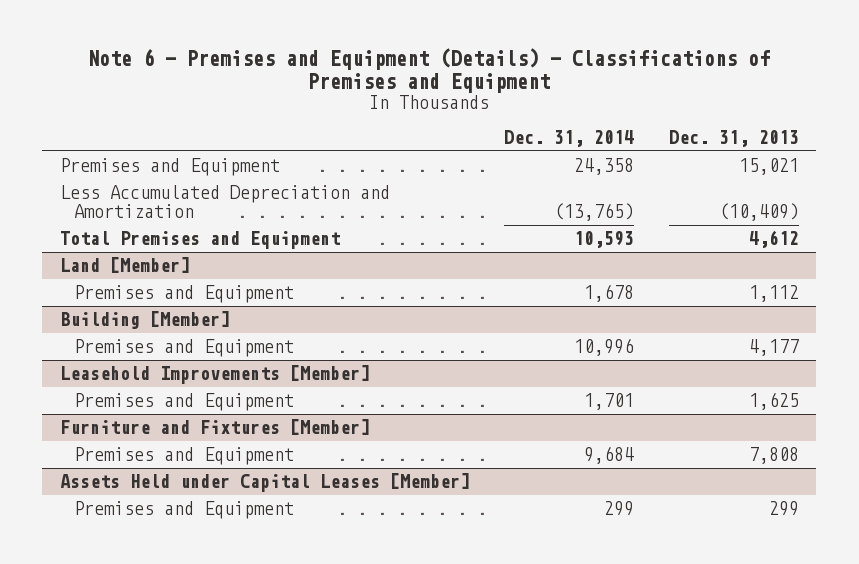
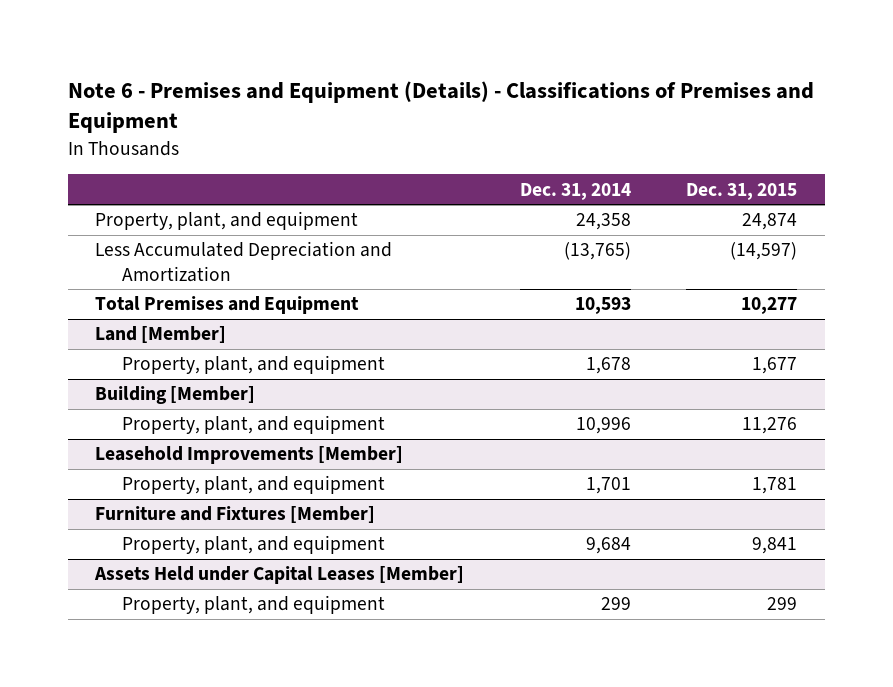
- | Dec. 31, 2014 | Dec. 31, 2013
+ | Dec. 31, 2014 | Dec. 31, 2015
- Premises and Equipment | 24,358 | 15,021
+ Property, plant, and equipment | 24,358 | 24,874
@ Land [Member]
- Premises and Equipment | 1,678 | 1,112
+ Property, plant, and equipment | 1,678 | 1,677
@ Building [Member]
- Premises and Equipment | 10,996 | 4,177
+ Property, plant, and equipment | 10,996 | 11,276
@ Leasehold Improvements [Member]
- Premises and Equipment | 1,701 | 1,625
+ Property, plant, and equipment | 1,701 | 1,781
@ Furniture and Fixtures [Member]
- Premises and Equipment | 9,684 | 7,808
+ Property, plant, and equipment | 9,684 | 9,841
@ Assets Held under Capital Leases [Member]
- Premises and Equipment | 299 | 299
+ Property, plant, and equipment | 299 | 299

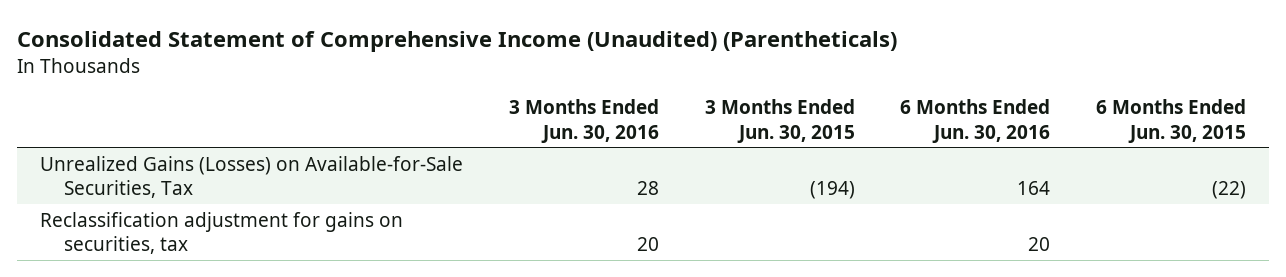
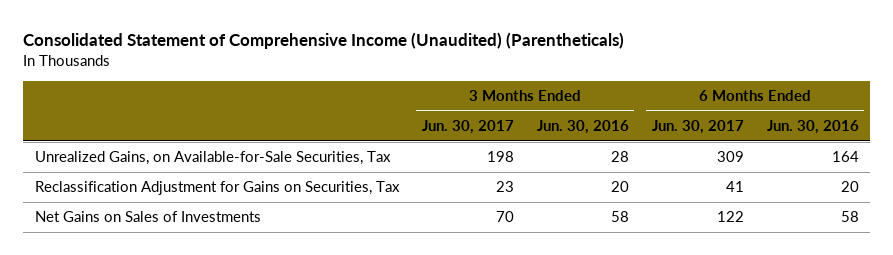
- | 3 Months Ended Jun. 30, 2016 | 3 Months Ended Jun. 30, 2015 | 6 Months Ended Jun. 30, 2016 | 6 Months Ended Jun. 30, 2015
+ | 3 Months Ended Jun. 30, 2017 | 3 Months Ended Jun. 30, 2016 | 6 Months Ended Jun. 30, 2017 | 6 Months Ended Jun. 30, 2016
- Unrealized Gains (Losses) on Available-for-Sale Securities, Tax | 28 | (194) | 164 | (22)
- Reclassification adjustment for gains on securities, tax | 20 | | 20 |
+ Unrealized Gains, on Available-for-Sale Securities, Tax | 198 | 28 | 309 | 164
+ Reclassification Adjustment for Gains on Securities, Tax | 23 | 20 | 41 | 20
+ Net Gains on Sales of Investments | 70 | 58 | 122 | 58

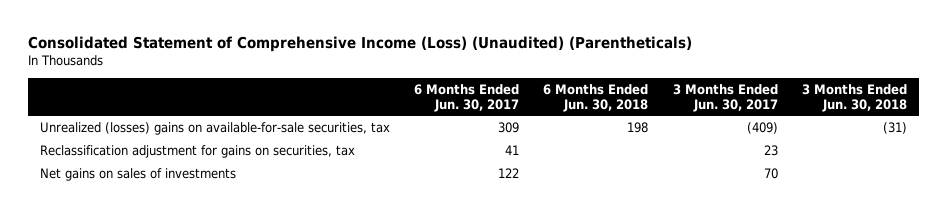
- Consolidated Statement of Comprehensive Income (Unaudited) (Parentheticals)
+ Consolidated Statement of Comprehensive Income (Loss) (Unaudited) (Parentheticals)
- | 3 Months Ended Jun. 30, 2017 | 3 Months Ended Jun. 30, 2016 | 6 Months Ended Jun. 30, 2017 | 6 Months Ended Jun. 30, 2016
+ | 6 Months Ended Jun. 30, 2017 | 6 Months Ended Jun. 30, 2018 | 3 Months Ended Jun. 30, 2017 | 3 Months Ended Jun. 30, 2018
- Unrealized Gains, on Available-for-Sale Securities, Tax | 198 | 28 | 309 | 164
- Reclassification Adjustment for Gains on Securities, Tax | 23 | 20 | 41 | 20
- Net Gains on Sales of Investments | 70 | 58 | 122 | 58
+ Unrealized (losses) gains on available-for-sale securities, tax | 309 | 198 | (409) | (31)
+ Reclassification adjustment for gains on securities, tax | 41 | | 23 |
+ Net gains on sales of investments | 122 | | 70 |

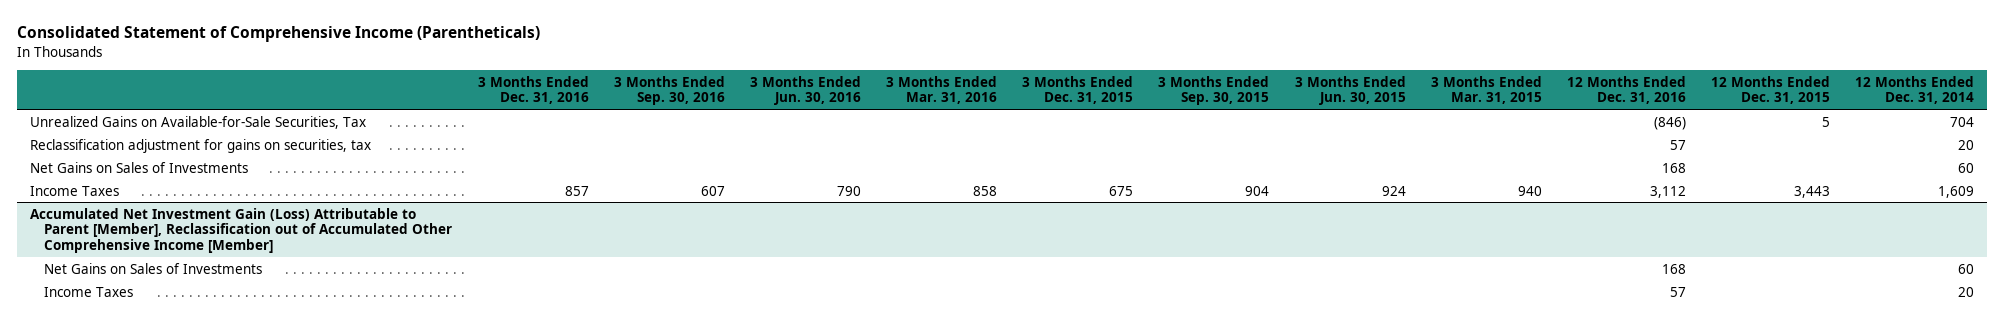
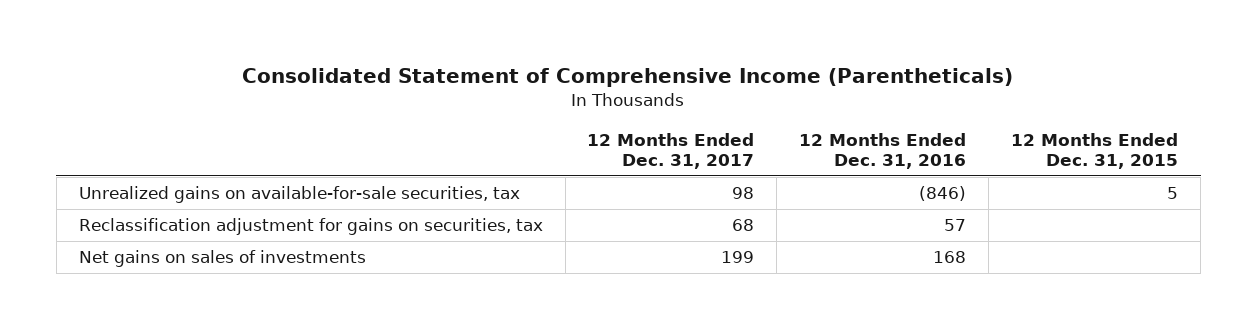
- | 3 Months Ended Dec. 31, 2016 | 3 Months Ended Sep. 30, 2016 | 3 Months Ended Jun. 30, 2016 | 3 Months Ended Mar. 31, 2016 | 3 Months Ended Dec. 31, 2015 | 3 Months Ended Sep. 30, 2015 | 3 Months Ended Jun. 30, 2015 | 3 Months Ended Mar. 31, 2015 | 12 Months Ended Dec. 31, 2016 | 12 Months Ended Dec. 31, 2015 | 12 Months Ended Dec. 31, 2014
+ | 12 Months Ended Dec. 31, 2017 | 12 Months Ended Dec. 31, 2016 | 12 Months Ended Dec. 31, 2015
- Unrealized Gains on Available-for-Sale Securities, Tax | | | | | | | | | (846) | 5 | 704
+ Unrealized gains on available-for-sale securities, tax | 98 | (846) | 5
- Net Gains on Sales of Investments | | | | | | | | | 168 | | 60
- Income Taxes | 857 | 607 | 790 | 858 | 675 | 904 | 924 | 940 | 3,112 | 3,443 | 1,609
- Accumulated Net Investment Gain (Loss) Attributable to Parent [Member], Reclassification out of Accumulated Other Comprehensive Income [Member]
- Net Gains on Sales of Investments | | | | | | | | | 168 | | 60
- Income Taxes | | | | | | | | | 57 | | 20
+ Net gains on sales of investments | 199 | 168 |

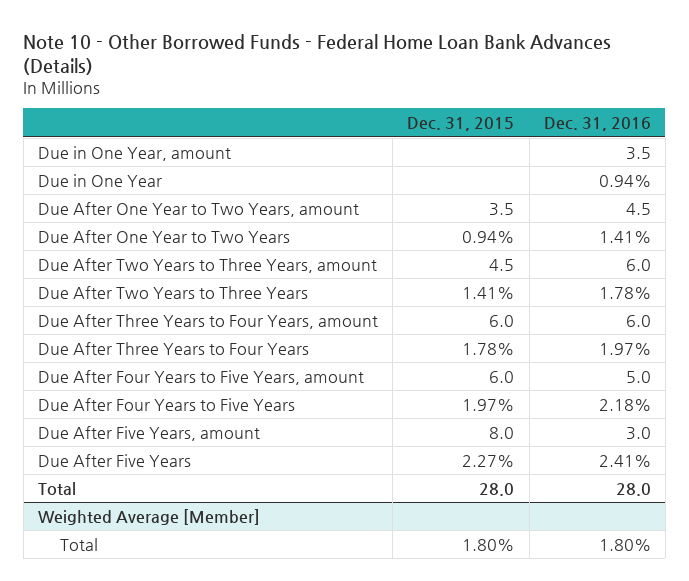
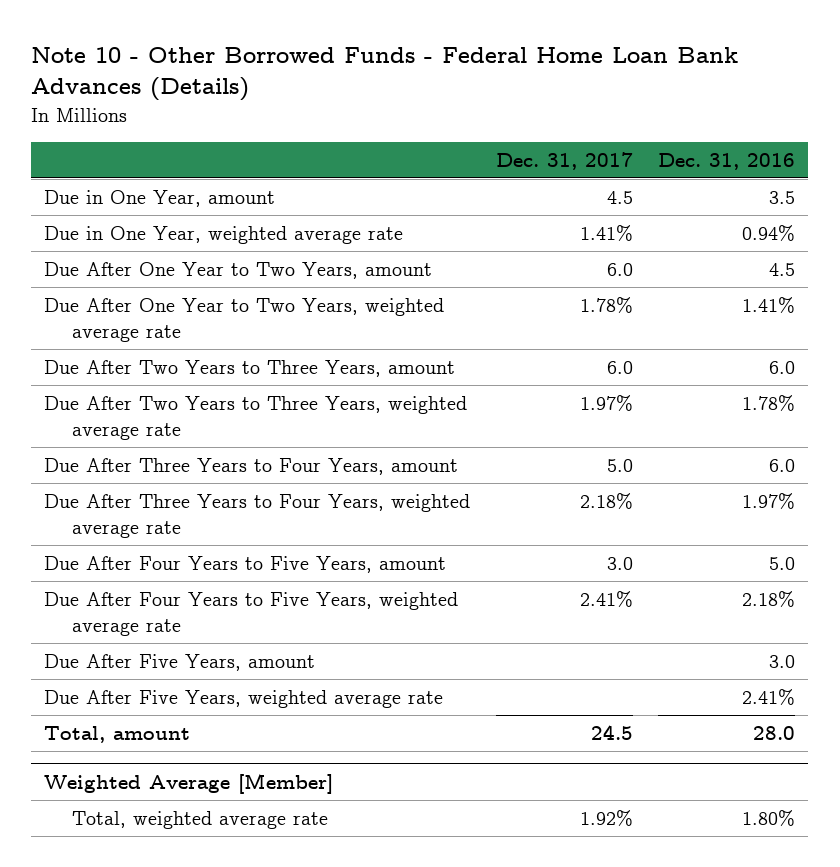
- | Dec. 31, 2015 | Dec. 31, 2016
+ | Dec. 31, 2017 | Dec. 31, 2016
- Due in One Year | | 0.94%
+ Due in One Year, weighted average rate | 1.41% | 0.94%
- Due After One Year to Two Years | 0.94% | 1.41%
+ Due After One Year to Two Years, weighted average rate | 1.78% | 1.41%
- Due After Two Years to Three Years | 1.41% | 1.78%
+ Due After Two Years to Three Years, weighted average rate | 1.97% | 1.78%
- Due After Three Years to Four Years | 1.78% | 1.97%
+ Due After Three Years to Four Years, weighted average rate | 2.18% | 1.97%
- Due After Four Years to Five Years | 1.97% | 2.18%
+ Due After Four Years to Five Years, weighted average rate | 2.41% | 2.18%
- Due After Five Years | 2.27% | 2.41%
- Total | 28.0 | 28.0
+ Due After Five Years, weighted average rate | | 2.41%
+ Total, amount | 24.5 | 28.0
@ Weighted Average [Member]
- Total | 1.80% | 1.80%
+ Total, weighted average rate | 1.92% | 1.80%

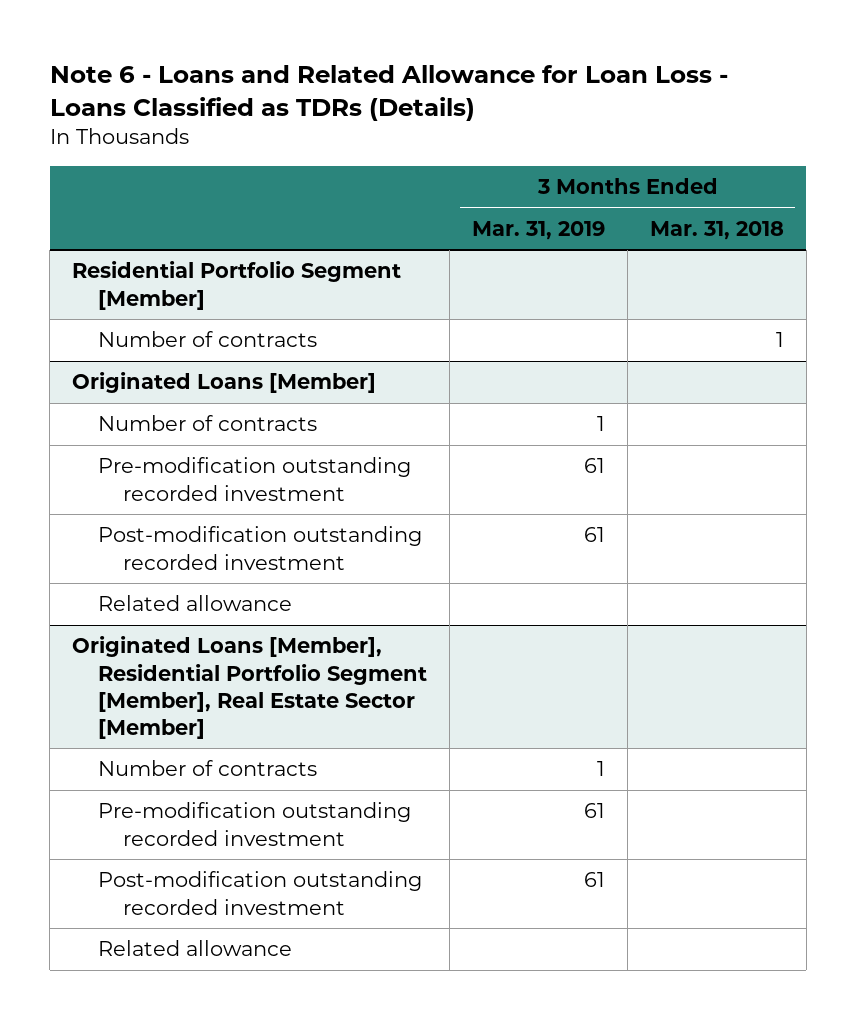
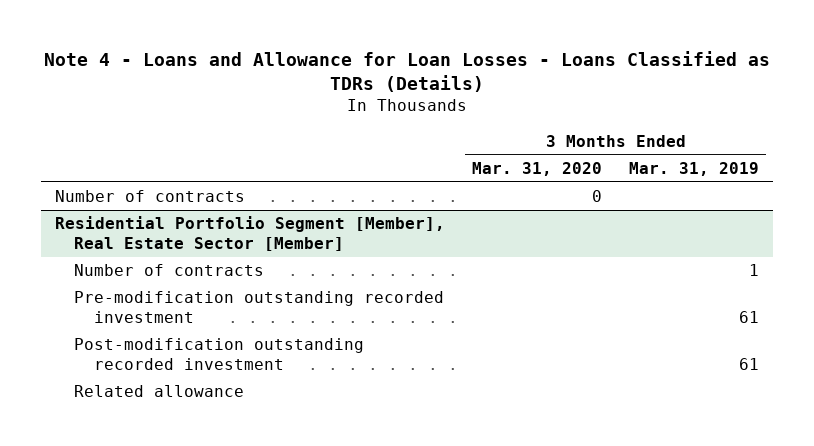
- Note 6 - Loans and Related Allowance for Loan Loss - Loans Classified as TDRs (Details)
+ Note 4 - Loans and Allowance for Loan Losses - Loans Classified as TDRs (Details)
- | 3 Months Ended Mar. 31, 2019 | 3 Months Ended Mar. 31, 2018
+ | 3 Months Ended Mar. 31, 2020 | 3 Months Ended Mar. 31, 2019
- Residential Portfolio Segment [Member]
- Originated Loans [Member]
- Number of contracts | 1 |
- Pre-modification outstanding recorded investment | 61 |
- Post-modification outstanding recorded investment | 61 |
- Related allowance
- Originated Loans [Member], Residential Portfolio Segment [Member], Real Estate Sector [Member]
+ Residential Portfolio Segment [Member], Real Estate Sector [Member]

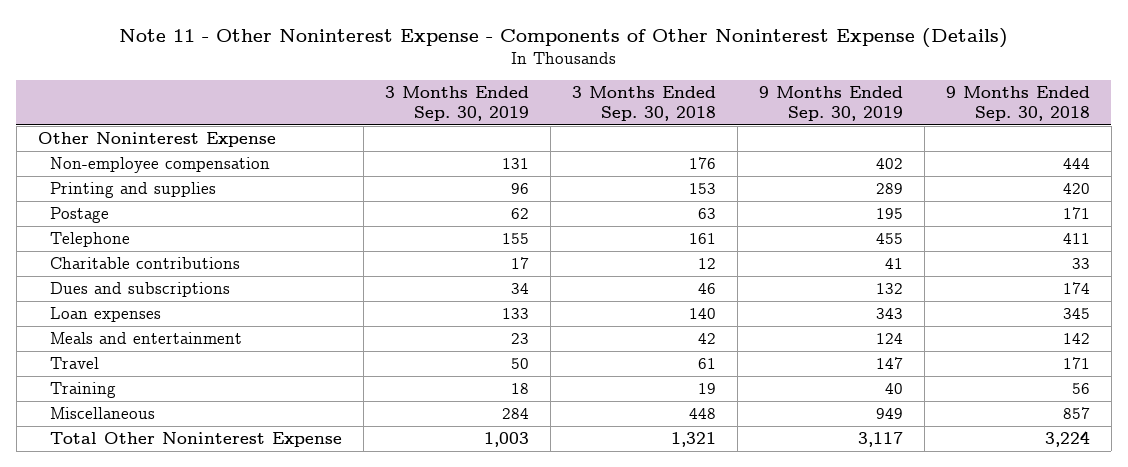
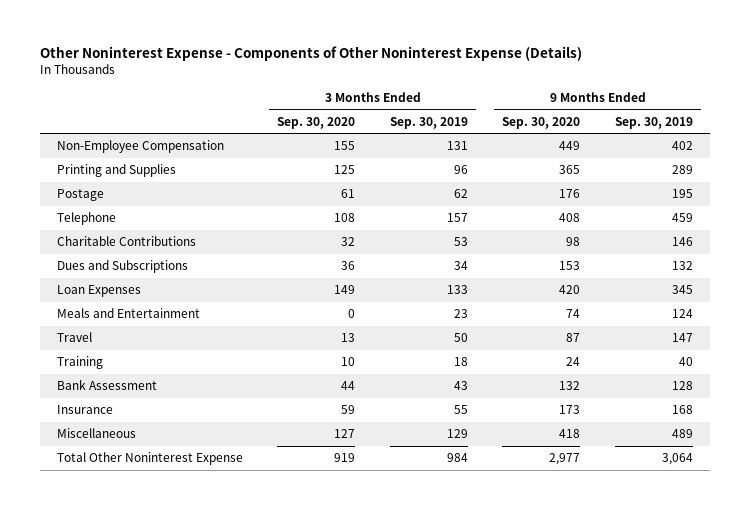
- Note 11 - Other Noninterest Expense - Components of Other Noninterest Expense (Details)
+ Other Noninterest Expense - Components of Other Noninterest Expense (Details)
- | 3 Months Ended Sep. 30, 2019 | 3 Months Ended Sep. 30, 2018 | 9 Months Ended Sep. 30, 2019 | 9 Months Ended Sep. 30, 2018
+ | 3 Months Ended Sep. 30, 2020 | 3 Months Ended Sep. 30, 2019 | 9 Months Ended Sep. 30, 2020 | 9 Months Ended Sep. 30, 2019
- Other Noninterest Expense
- Non-employee compensation | 131 | 176 | 402 | 444
- Printing and supplies | 96 | 153 | 289 | 420
+ Non-Employee Compensation | 155 | 131 | 449 | 402
+ Printing and Supplies | 125 | 96 | 365 | 289
- Telephone | 155 | 161 | 455 | 411
- Charitable contributions | 17 | 12 | 41 | 33
- Dues and subscriptions | 34 | 46 | 132 | 174
- Loan expenses | 133 | 140 | 343 | 345
- Meals and entertainment | 23 | 42 | 124 | 142
+ Telephone | 108 | 157 | 408 | 459
+ Charitable Contributions | 32 | 53 | 98 | 146
+ Dues and Subscriptions | 36 | 34 | 153 | 132
+ Loan Expenses | 149 | 133 | 420 | 345
+ Meals and Entertainment | 0 | 23 | 74 | 124
- Miscellaneous | 284 | 448 | 949 | 857
- Total Other Noninterest Expense | 1,003 | 1,321 | 3,117 | 3,224
+ Bank Assessment | 44 | 43 | 132 | 128
+ Insurance | 59 | 55 | 173 | 168
+ Miscellaneous | 127 | 129 | 418 | 489
+ Total Other Noninterest Expense | 919 | 984 | 2,977 | 3,064

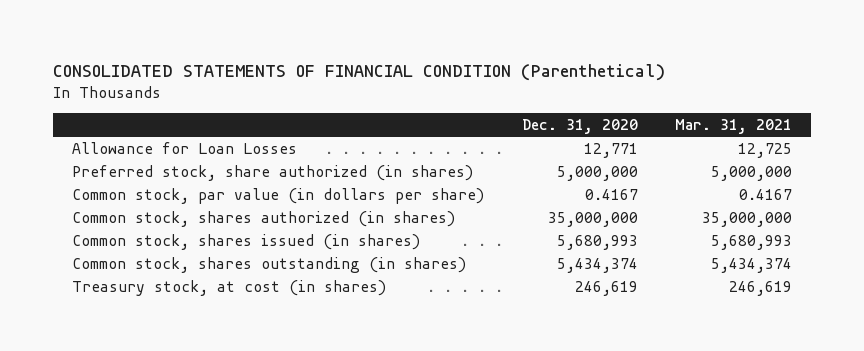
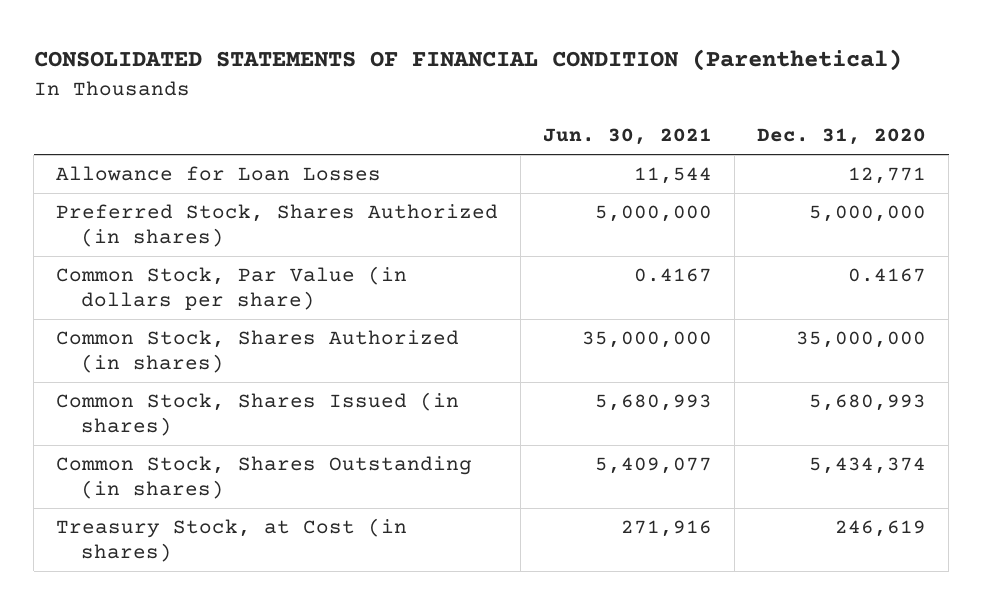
- | Dec. 31, 2020 | Mar. 31, 2021
+ | Jun. 30, 2021 | Dec. 31, 2020
- Preferred stock, share authorized (in shares) | 5,000,000 | 5,000,000
- Common stock, par value (in dollars per share) | 0.4167 | 0.4167
- Common stock, shares authorized (in shares) | 35,000,000 | 35,000,000
- Common stock, shares issued (in shares) | 5,680,993 | 5,680,993
- Common stock, shares outstanding (in shares) | 5,434,374 | 5,434,374
- Treasury stock, at cost (in shares) | 246,619 | 246,619
+ Preferred Stock, Shares Authorized (in shares) | 5,000,000 | 5,000,000
+ Common Stock, Par Value (in dollars per share) | 0.4167 | 0.4167
+ Common Stock, Shares Authorized (in shares) | 35,000,000 | 35,000,000
+ Common Stock, Shares Issued (in shares) | 5,680,993 | 5,680,993
+ Common Stock, Shares Outstanding (in shares) | 5,409,077 | 5,434,374
+ Treasury Stock, at Cost (in shares) | 271,916 | 246,619

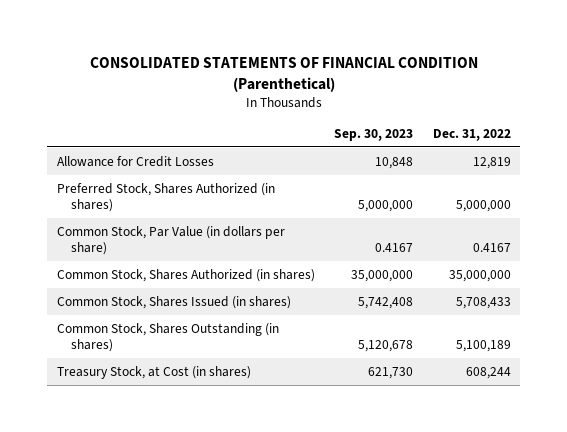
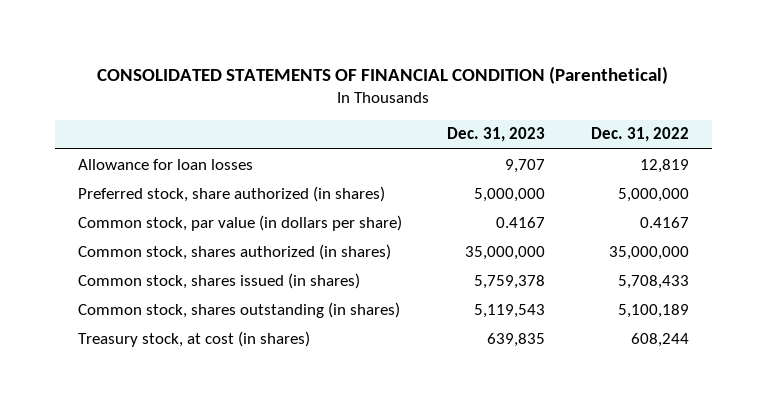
- | Sep. 30, 2023 | Dec. 31, 2022
+ | Dec. 31, 2023 | Dec. 31, 2022
- Allowance for Credit Losses | 10,848 | 12,819
- Preferred Stock, Shares Authorized (in shares) | 5,000,000 | 5,000,000
- Common Stock, Par Value (in dollars per share) | 0.4167 | 0.4167
- Common Stock, Shares Authorized (in shares) | 35,000,000 | 35,000,000
- Common Stock, Shares Issued (in shares) | 5,742,408 | 5,708,433
- Common Stock, Shares Outstanding (in shares) | 5,120,678 | 5,100,189
- Treasury Stock, at Cost (in shares) | 621,730 | 608,244
+ Allowance for loan losses | 9,707 | 12,819
+ Preferred stock, share authorized (in shares) | 5,000,000 | 5,000,000
+ Common stock, par value (in dollars per share) | 0.4167 | 0.4167
+ Common stock, shares authorized (in shares) | 35,000,000 | 35,000,000
+ Common stock, shares issued (in shares) | 5,759,378 | 5,708,433
+ Common stock, shares outstanding (in shares) | 5,119,543 | 5,100,189
+ Treasury stock, at cost (in shares) | 639,835 | 608,244

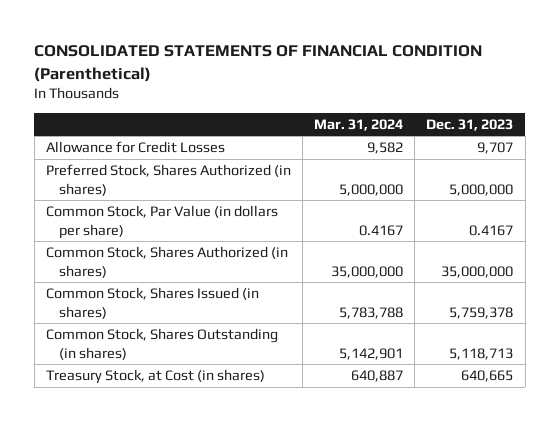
- | Dec. 31, 2023 | Dec. 31, 2022
+ | Mar. 31, 2024 | Dec. 31, 2023
- Allowance for loan losses | 9,707 | 12,819
- Preferred stock, share authorized (in shares) | 5,000,000 | 5,000,000
- Common stock, par value (in dollars per share) | 0.4167 | 0.4167
- Common stock, shares authorized (in shares) | 35,000,000 | 35,000,000
- Common stock, shares issued (in shares) | 5,759,378 | 5,708,433
- Common stock, shares outstanding (in shares) | 5,119,543 | 5,100,189
- Treasury stock, at cost (in shares) | 639,835 | 608,244
+ Allowance for Credit Losses | 9,582 | 9,707
+ Preferred Stock, Shares Authorized (in shares) | 5,000,000 | 5,000,000
+ Common Stock, Par Value (in dollars per share) | 0.4167 | 0.4167
+ Common Stock, Shares Authorized (in shares) | 35,000,000 | 35,000,000
+ Common Stock, Shares Issued (in shares) | 5,783,788 | 5,759,378
+ Common Stock, Shares Outstanding (in shares) | 5,142,901 | 5,118,713
+ Treasury Stock, at Cost (in shares) | 640,887 | 640,665

